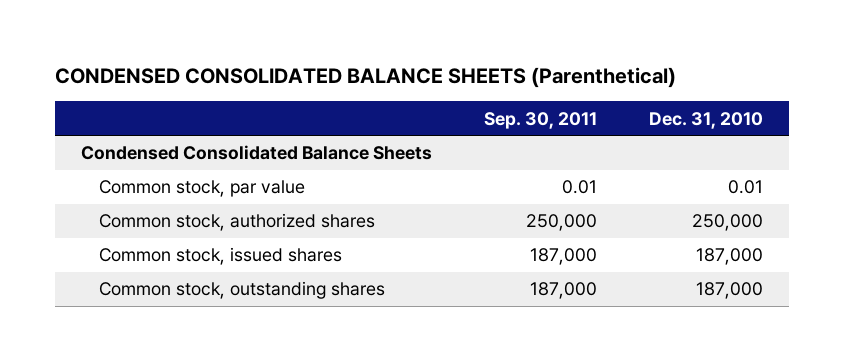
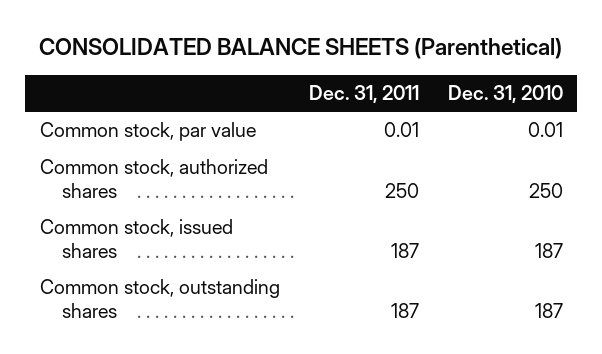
- CONDENSED CONSOLIDATED BALANCE SHEETS (Parenthetical)
+ CONSOLIDATED BALANCE SHEETS (Parenthetical)
- | Sep. 30, 2011 | Dec. 31, 2010
+ | Dec. 31, 2011 | Dec. 31, 2010
- Condensed Consolidated Balance Sheets
- Common stock, authorized shares | 250,000 | 250,000
- Common stock, issued shares | 187,000 | 187,000
- Common stock, outstanding shares | 187,000 | 187,000
+ Common stock, authorized shares | 250 | 250
+ Common stock, issued shares | 187 | 187
+ Common stock, outstanding shares | 187 | 187

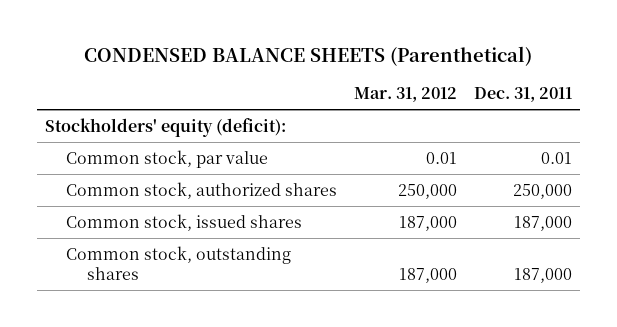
- CONSOLIDATED BALANCE SHEETS (Parenthetical)
+ CONDENSED BALANCE SHEETS (Parenthetical)
- | Dec. 31, 2011 | Dec. 31, 2010
+ | Mar. 31, 2012 | Dec. 31, 2011
+ Stockholders' equity (deficit):
- Common stock, authorized shares | 250 | 250
- Common stock, issued shares | 187 | 187
- Common stock, outstanding shares | 187 | 187
+ Common stock, authorized shares | 250,000 | 250,000
+ Common stock, issued shares | 187,000 | 187,000
+ Common stock, outstanding shares | 187,000 | 187,000

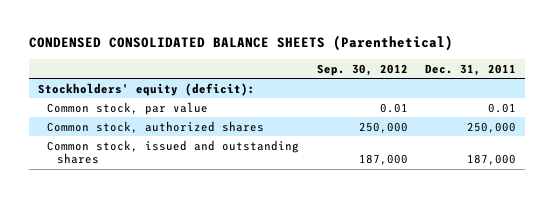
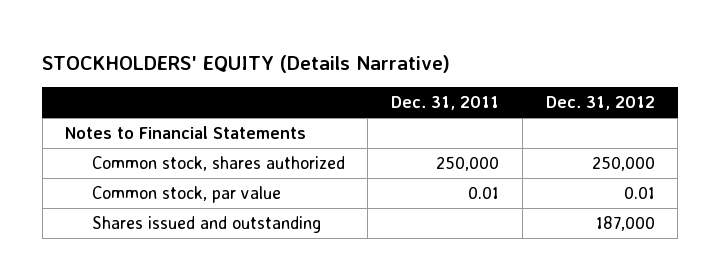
- CONDENSED CONSOLIDATED BALANCE SHEETS (Parenthetical)
+ STOCKHOLDERS' EQUITY (Details Narrative)
- | Sep. 30, 2012 | Dec. 31, 2011
+ | Dec. 31, 2011 | Dec. 31, 2012
- Stockholders' equity (deficit):
+ Notes to Financial Statements
+ Common stock, shares authorized | 250,000 | 250,000
- Common stock, authorized shares | 250,000 | 250,000
- Common stock, issued and outstanding shares | 187,000 | 187,000
+ Shares issued and outstanding | | 187,000

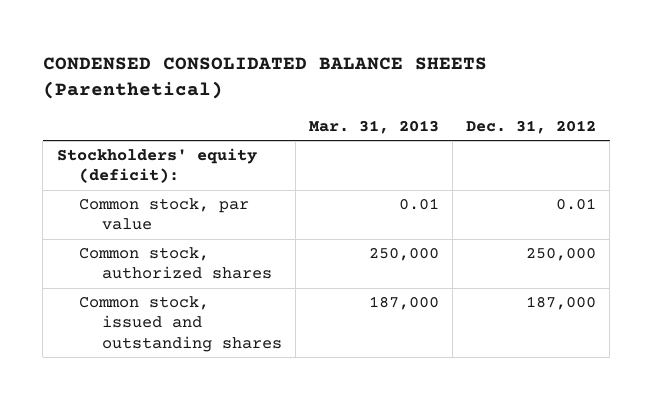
- STOCKHOLDERS' EQUITY (Details Narrative)
+ CONDENSED CONSOLIDATED BALANCE SHEETS (Parenthetical)
- | Dec. 31, 2011 | Dec. 31, 2012
+ | Mar. 31, 2013 | Dec. 31, 2012
- Notes to Financial Statements
- Common stock, shares authorized | 250,000 | 250,000
+ Stockholders' equity (deficit):
- Shares issued and outstanding | | 187,000
+ Common stock, authorized shares | 250,000 | 250,000
+ Common stock, issued and outstanding shares | 187,000 | 187,000

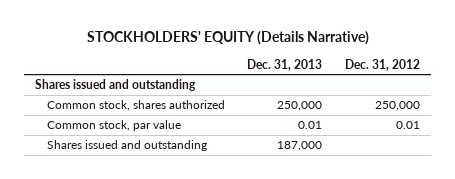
- CONDENSED CONSOLIDATED BALANCE SHEETS (Parenthetical)
+ STOCKHOLDERS' EQUITY (Details Narrative)
- | Mar. 31, 2013 | Dec. 31, 2012
+ | Dec. 31, 2013 | Dec. 31, 2012
- Stockholders' equity (deficit):
+ Shares issued and outstanding
+ Common stock, shares authorized | 250,000 | 250,000
- Common stock, authorized shares | 250,000 | 250,000
- Common stock, issued and outstanding shares | 187,000 | 187,000
+ Shares issued and outstanding | 187,000 |

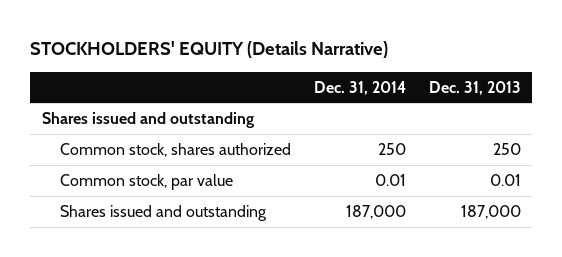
- | Dec. 31, 2013 | Dec. 31, 2012
+ | Dec. 31, 2014 | Dec. 31, 2013
- Common stock, shares authorized | 250,000 | 250,000
+ Common stock, shares authorized | 250 | 250

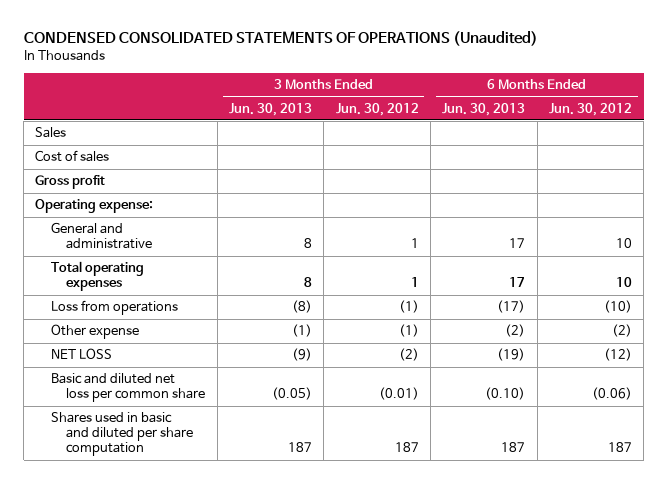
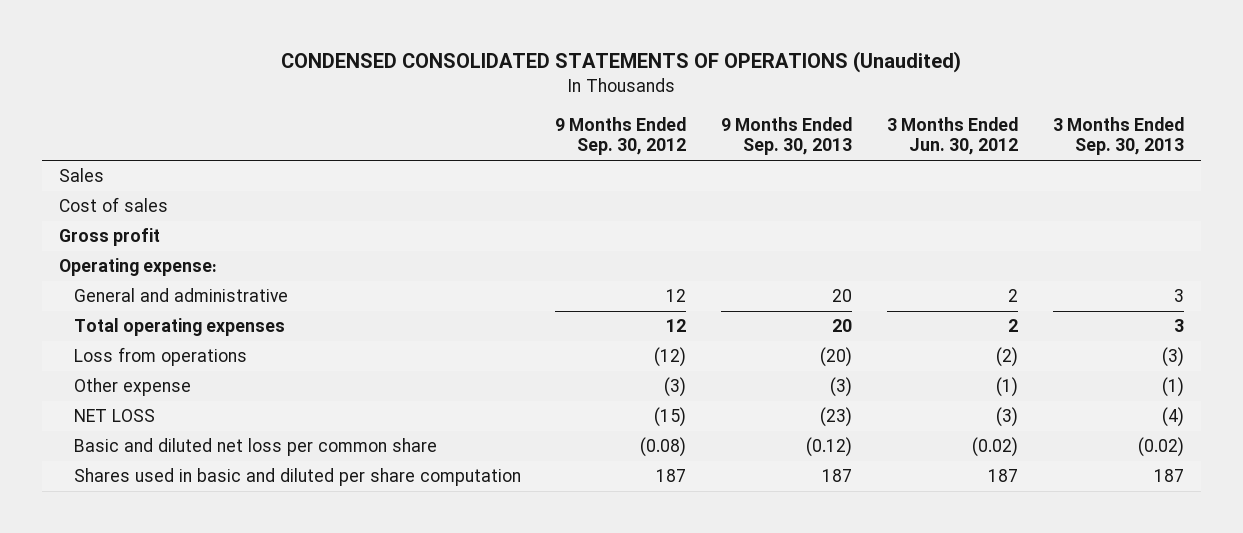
- | 3 Months Ended Jun. 30, 2013 | 3 Months Ended Jun. 30, 2012 | 6 Months Ended Jun. 30, 2013 | 6 Months Ended Jun. 30, 2012
+ | 9 Months Ended Sep. 30, 2012 | 9 Months Ended Sep. 30, 2013 | 3 Months Ended Jun. 30, 2012 | 3 Months Ended Sep. 30, 2013
- General and administrative | 8 | 1 | 17 | 10
- Total operating expenses | 8 | 1 | 17 | 10
- Loss from operations | (8) | (1) | (17) | (10)
+ General and administrative | 12 | 20 | 2 | 3
+ Total operating expenses | 12 | 20 | 2 | 3
+ Loss from operations | (12) | (20) | (2) | (3)
- NET LOSS | (9) | (2) | (19) | (12)
- Basic and diluted net loss per common share | (0.05) | (0.01) | (0.10) | (0.06)
+ NET LOSS | (15) | (23) | (3) | (4)
+ Basic and diluted net loss per common share | (0.08) | (0.12) | (0.02) | (0.02)

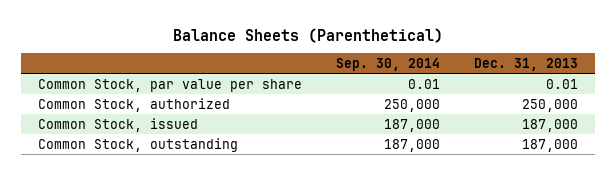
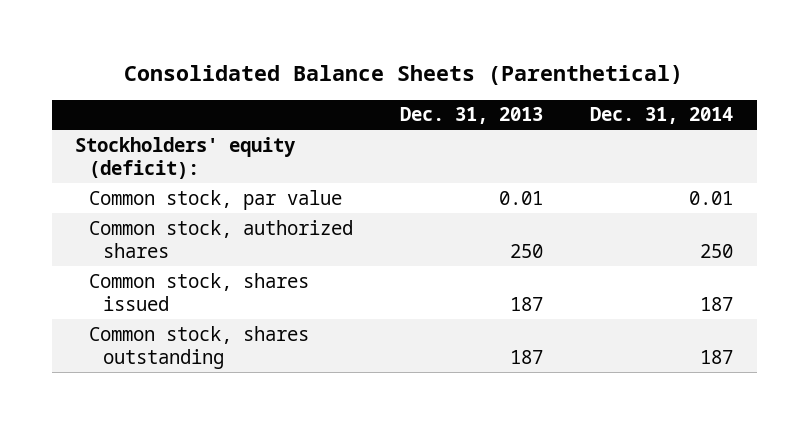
- Balance Sheets (Parenthetical)
+ Consolidated Balance Sheets (Parenthetical)
- | Sep. 30, 2014 | Dec. 31, 2013
+ | Dec. 31, 2013 | Dec. 31, 2014
- Common Stock, par value per share | 0.01 | 0.01
- Common Stock, authorized | 250,000 | 250,000
- Common Stock, issued | 187,000 | 187,000
- Common Stock, outstanding | 187,000 | 187,000
+ Stockholders' equity (deficit):
+ Common stock, par value | 0.01 | 0.01
+ Common stock, authorized shares | 250 | 250
+ Common stock, shares issued | 187 | 187
+ Common stock, shares outstanding | 187 | 187

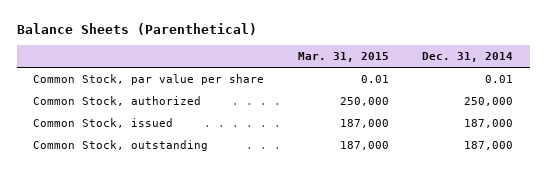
- Consolidated Balance Sheets (Parenthetical)
+ Balance Sheets (Parenthetical)
- | Dec. 31, 2013 | Dec. 31, 2014
+ | Mar. 31, 2015 | Dec. 31, 2014
- Stockholders' equity (deficit):
- Common stock, par value | 0.01 | 0.01
- Common stock, authorized shares | 250 | 250
- Common stock, shares issued | 187 | 187
- Common stock, shares outstanding | 187 | 187
+ Common Stock, par value per share | 0.01 | 0.01
+ Common Stock, authorized | 250,000 | 250,000
+ Common Stock, issued | 187,000 | 187,000
+ Common Stock, outstanding | 187,000 | 187,000

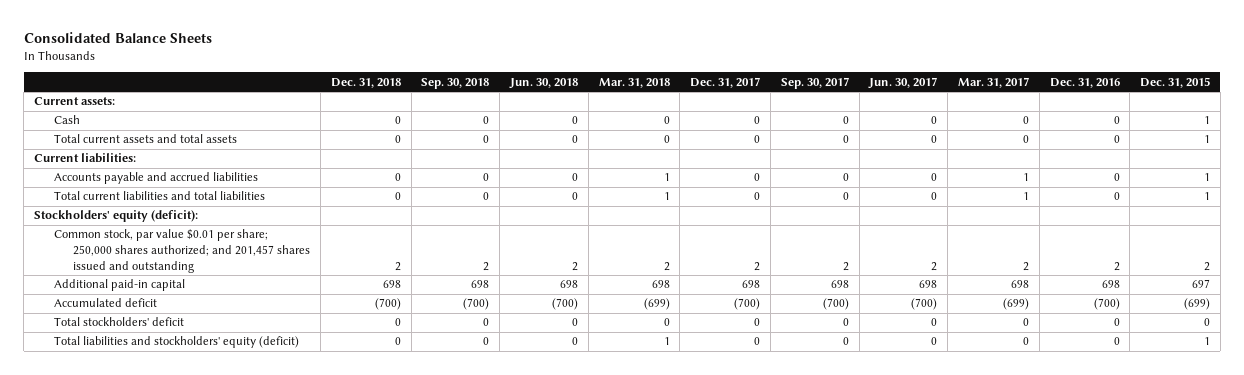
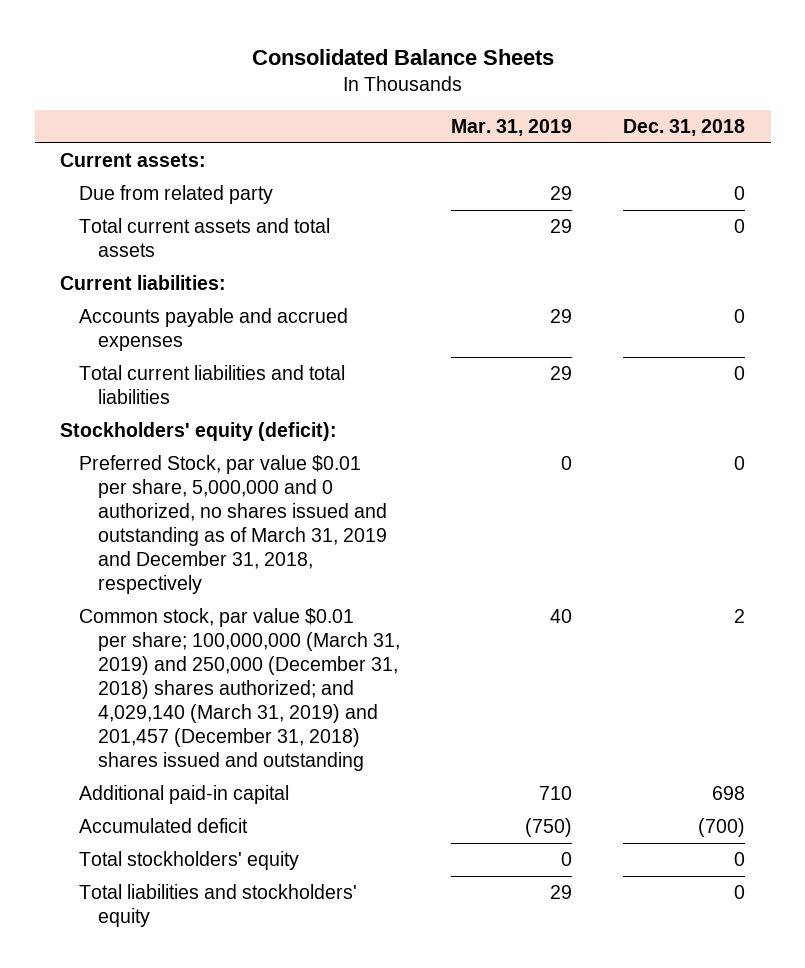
- | Dec. 31, 2018 | Sep. 30, 2018 | Jun. 30, 2018 | Mar. 31, 2018 | Dec. 31, 2017 | Sep. 30, 2017 | Jun. 30, 2017 | Mar. 31, 2017 | Dec. 31, 2016 | Dec. 31, 2015
+ | Mar. 31, 2019 | Dec. 31, 2018
- Cash | 0 | 0 | 0 | 0 | 0 | 0 | 0 | 0 | 0 | 1
+ Due from related party | 29 | 0
- Accounts payable and accrued liabilities | 0 | 0 | 0 | 1 | 0 | 0 | 0 | 1 | 0 | 1
+ Accounts payable and accrued expenses | 29 | 0
- Common stock, par value $0.01 per share; 250,000 shares authorized; and 201,457 shares issued and outstanding | 2 | 2 | 2 | 2 | 2 | 2 | 2 | 2 | 2 | 2
+ Preferred Stock, par value $0.01 per share, 5,000,000 and 0 authorized, no shares issued and outstanding as of March 31, 2019 and December 31, 2018, respectively | 0 | 0
+ Common stock, par value $0.01 per share; 100,000,000 (March 31, 2019) and 250,000 (December 31, 2018) shares authorized; and 4,029,140 (March 31, 2019) and 201,457 (December 31, 2018) shares issued and outstanding | 40 | 2
- Total stockholders' deficit | 0 | 0 | 0 | 0 | 0 | 0 | 0 | 0 | 0 | 0
- Total liabilities and stockholders' equity (deficit) | 0 | 0 | 0 | 1 | 0 | 0 | 0 | 0 | 0 | 1
+ Total stockholders' equity | 0 | 0
+ Total liabilities and stockholders' equity | 29 | 0

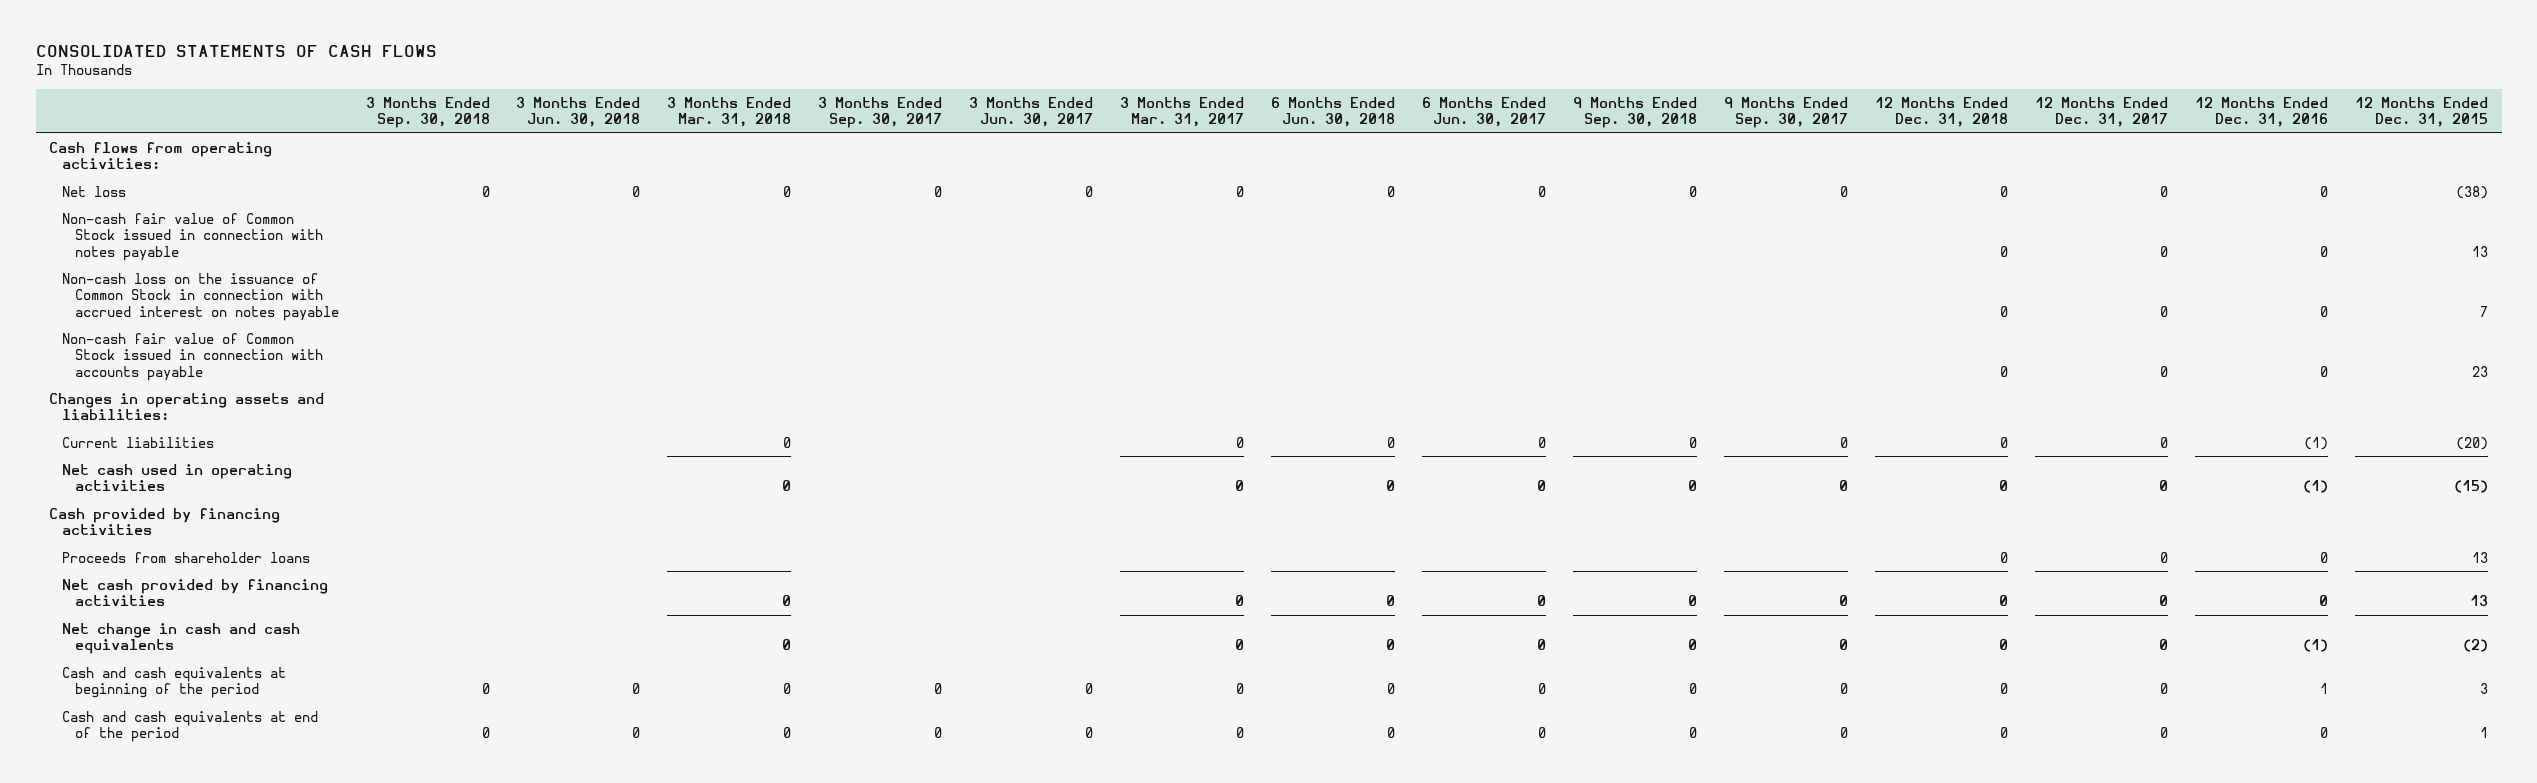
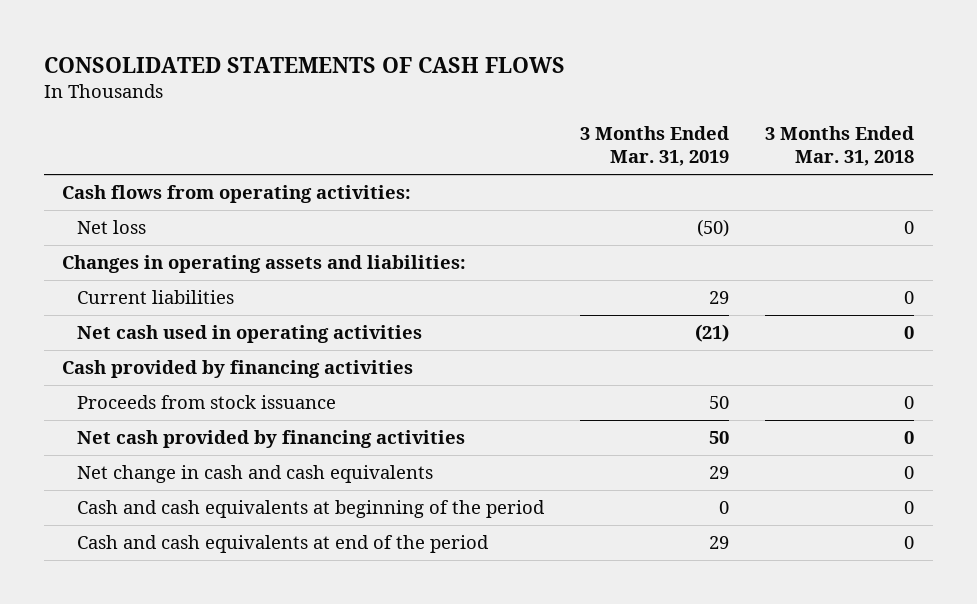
- | 3 Months Ended Sep. 30, 2018 | 3 Months Ended Jun. 30, 2018 | 3 Months Ended Mar. 31, 2018 | 3 Months Ended Sep. 30, 2017 | 3 Months Ended Jun. 30, 2017 | 3 Months Ended Mar. 31, 2017 | 6 Months Ended Jun. 30, 2018 | 6 Months Ended Jun. 30, 2017 | 9 Months Ended Sep. 30, 2018 | 9 Months Ended Sep. 30, 2017 | 12 Months Ended Dec. 31, 2018 | 12 Months Ended Dec. 31, 2017 | 12 Months Ended Dec. 31, 2016 | 12 Months Ended Dec. 31, 2015
+ | 3 Months Ended Mar. 31, 2019 | 3 Months Ended Mar. 31, 2018
- Non-cash fair value of Common Stock issued in connection with notes payable | | | | | | | | | | | 0 | 0 | 0 | 13
- Non-cash loss on the issuance of Common Stock in connection with accrued interest on notes payable | | | | | | | | | | | 0 | 0 | 0 | 7
- Non-cash fair value of Common Stock issued in connection with accounts payable | | | | | | | | | | | 0 | 0 | 0 | 23
- Proceeds from shareholder loans | | | | | | | | | | | 0 | 0 | 0 | 13
+ Proceeds from stock issuance | 50 | 0

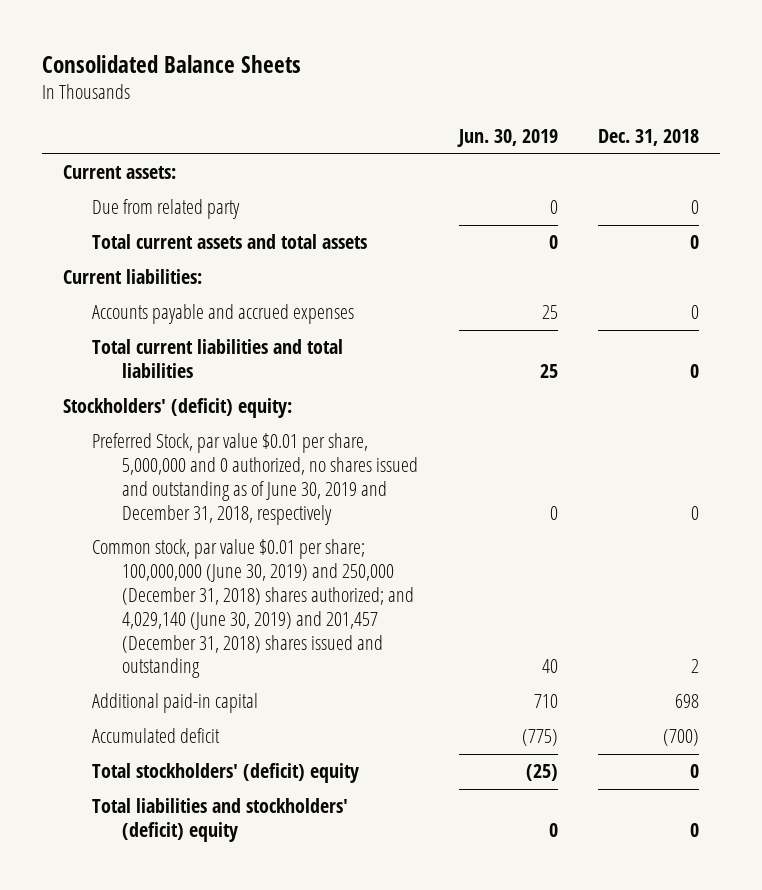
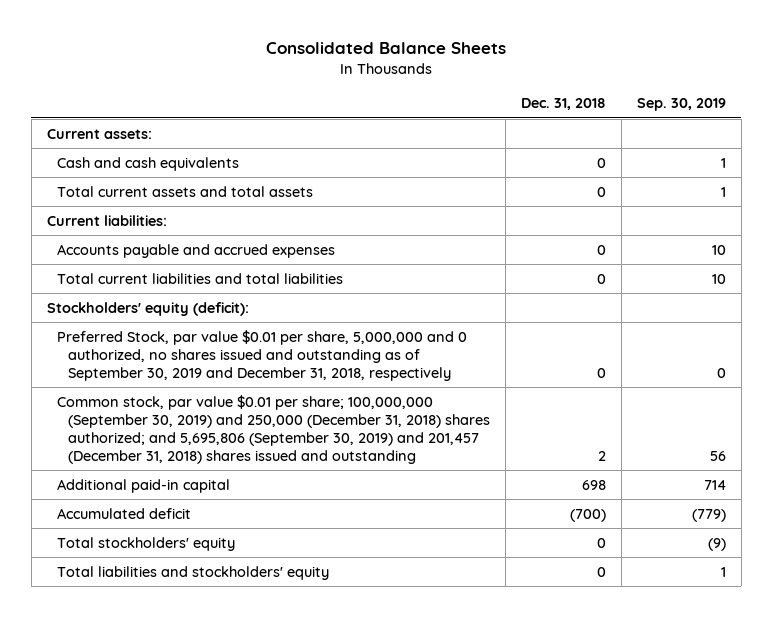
- | Jun. 30, 2019 | Dec. 31, 2018
+ | Dec. 31, 2018 | Sep. 30, 2019
- Due from related party | 0 | 0
+ Cash and cash equivalents | 0 | 1
- Stockholders' (deficit) equity:
- Preferred Stock, par value $0.01 per share, 5,000,000 and 0 authorized, no shares issued and outstanding as of June 30, 2019 and December 31, 2018, respectively | 0 | 0
- Common stock, par value $0.01 per share; 100,000,000 (June 30, 2019) and 250,000 (December 31, 2018) shares authorized; and 4,029,140 (June 30, 2019) and 201,457 (December 31, 2018) shares issued and outstanding | 40 | 2
+ Stockholders' equity (deficit):
+ Preferred Stock, par value $0.01 per share, 5,000,000 and 0 authorized, no shares issued and outstanding as of September 30, 2019 and December 31, 2018, respectively | 0 | 0
+ Common stock, par value $0.01 per share; 100,000,000 (September 30, 2019) and 250,000 (December 31, 2018) shares authorized; and 5,695,806 (September 30, 2019) and 201,457 (December 31, 2018) shares issued and outstanding | 2 | 56
- Total stockholders' (deficit) equity | (25) | 0
- Total liabilities and stockholders' (deficit) equity | 0 | 0
+ Total stockholders' equity | 0 | (9)
+ Total liabilities and stockholders' equity | 0 | 1

